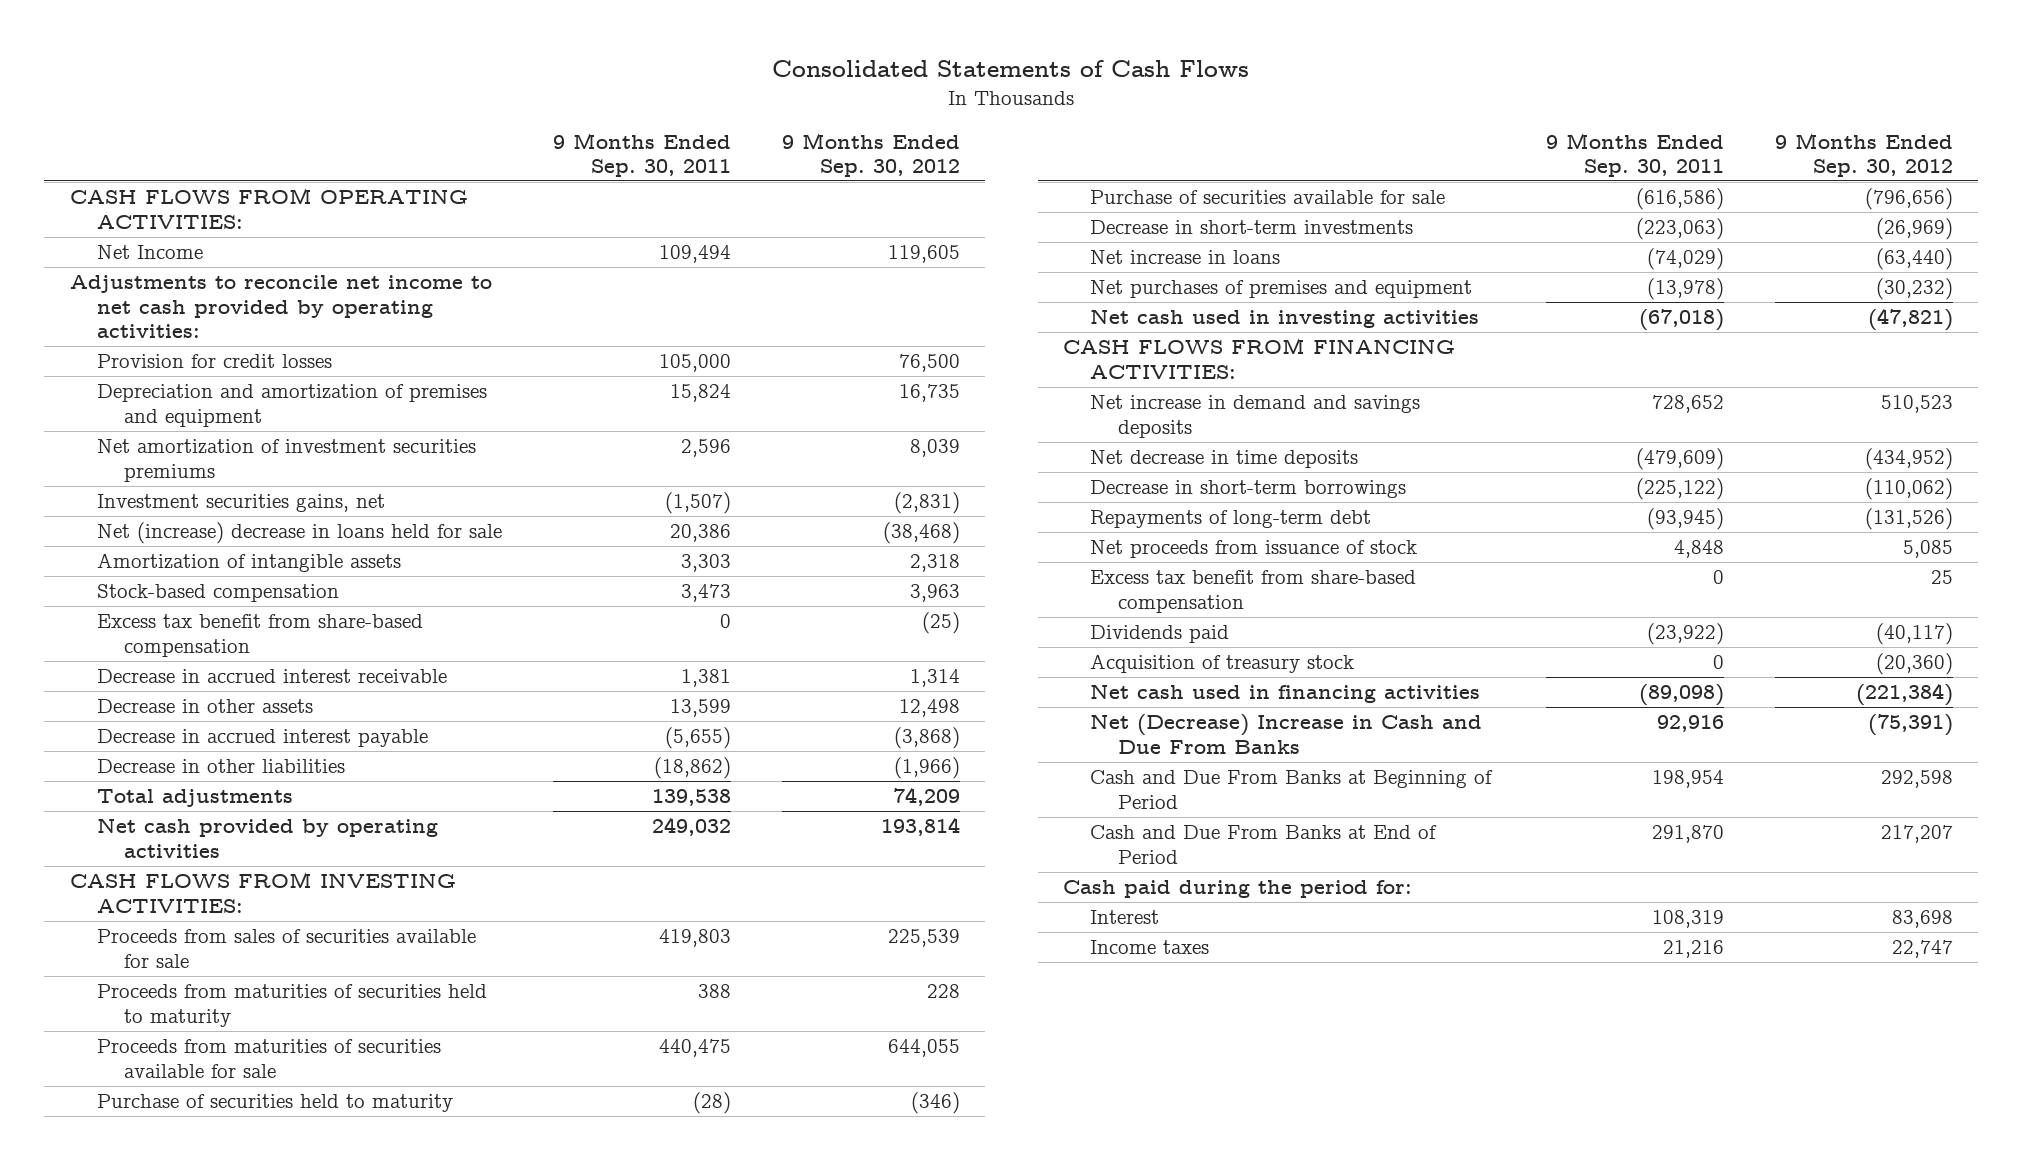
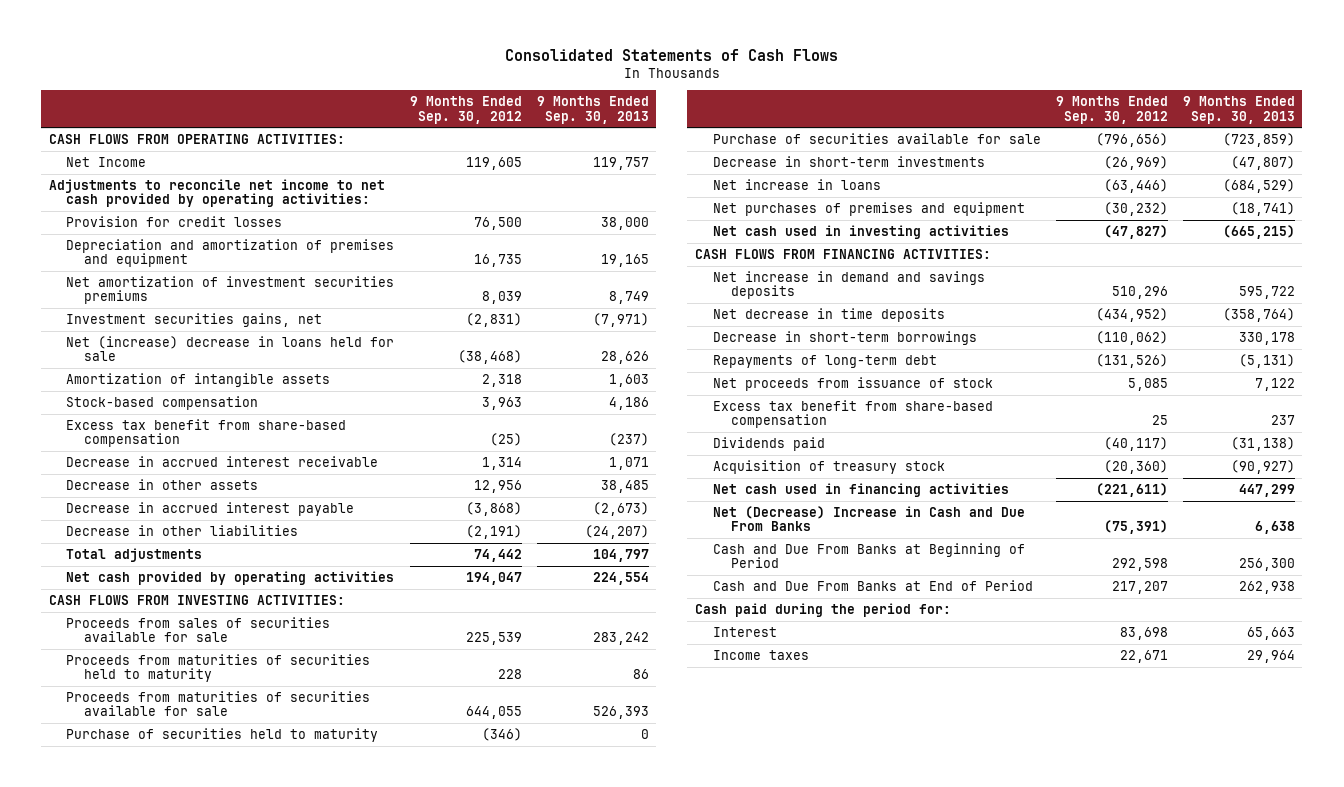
- | 9 Months Ended Sep. 30, 2011 | 9 Months Ended Sep. 30, 2012
+ | 9 Months Ended Sep. 30, 2012 | 9 Months Ended Sep. 30, 2013
- Decrease in other assets | 13,599 | 12,498
+ Decrease in other assets | 12,956 | 38,485
- Decrease in other liabilities | (18,862) | (1,966)
- Total adjustments | 139,538 | 74,209
- Net cash provided by operating activities | 249,032 | 193,814
+ Decrease in other liabilities | (2,191) | (24,207)
+ Total adjustments | 74,442 | 104,797
+ Net cash provided by operating activities | 194,047 | 224,554
- Net increase in loans | (74,029) | (63,440)
+ Net increase in loans | (63,446) | (684,529)
- Net cash used in investing activities | (67,018) | (47,821)
+ Net cash used in investing activities | (47,827) | (665,215)
- Net increase in demand and savings deposits | 728,652 | 510,523
+ Net increase in demand and savings deposits | 510,296 | 595,722
- Net cash used in financing activities | (89,098) | (221,384)
+ Net cash used in financing activities | (221,611) | 447,299
- Income taxes | 21,216 | 22,747
+ Income taxes | 22,671 | 29,964

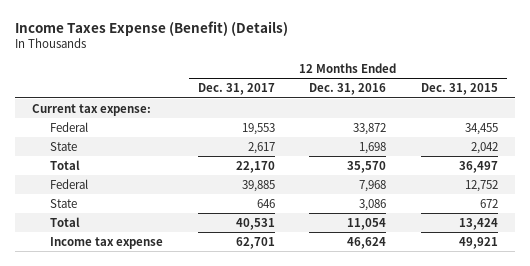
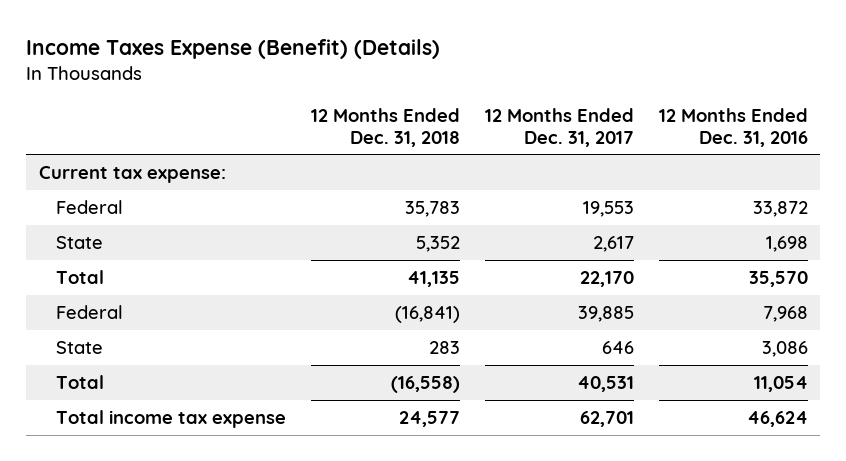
- | 12 Months Ended Dec. 31, 2017 | 12 Months Ended Dec. 31, 2016 | 12 Months Ended Dec. 31, 2015
+ | 12 Months Ended Dec. 31, 2018 | 12 Months Ended Dec. 31, 2017 | 12 Months Ended Dec. 31, 2016
- Income tax expense | 62,701 | 46,624 | 49,921
+ Total income tax expense | 24,577 | 62,701 | 46,624

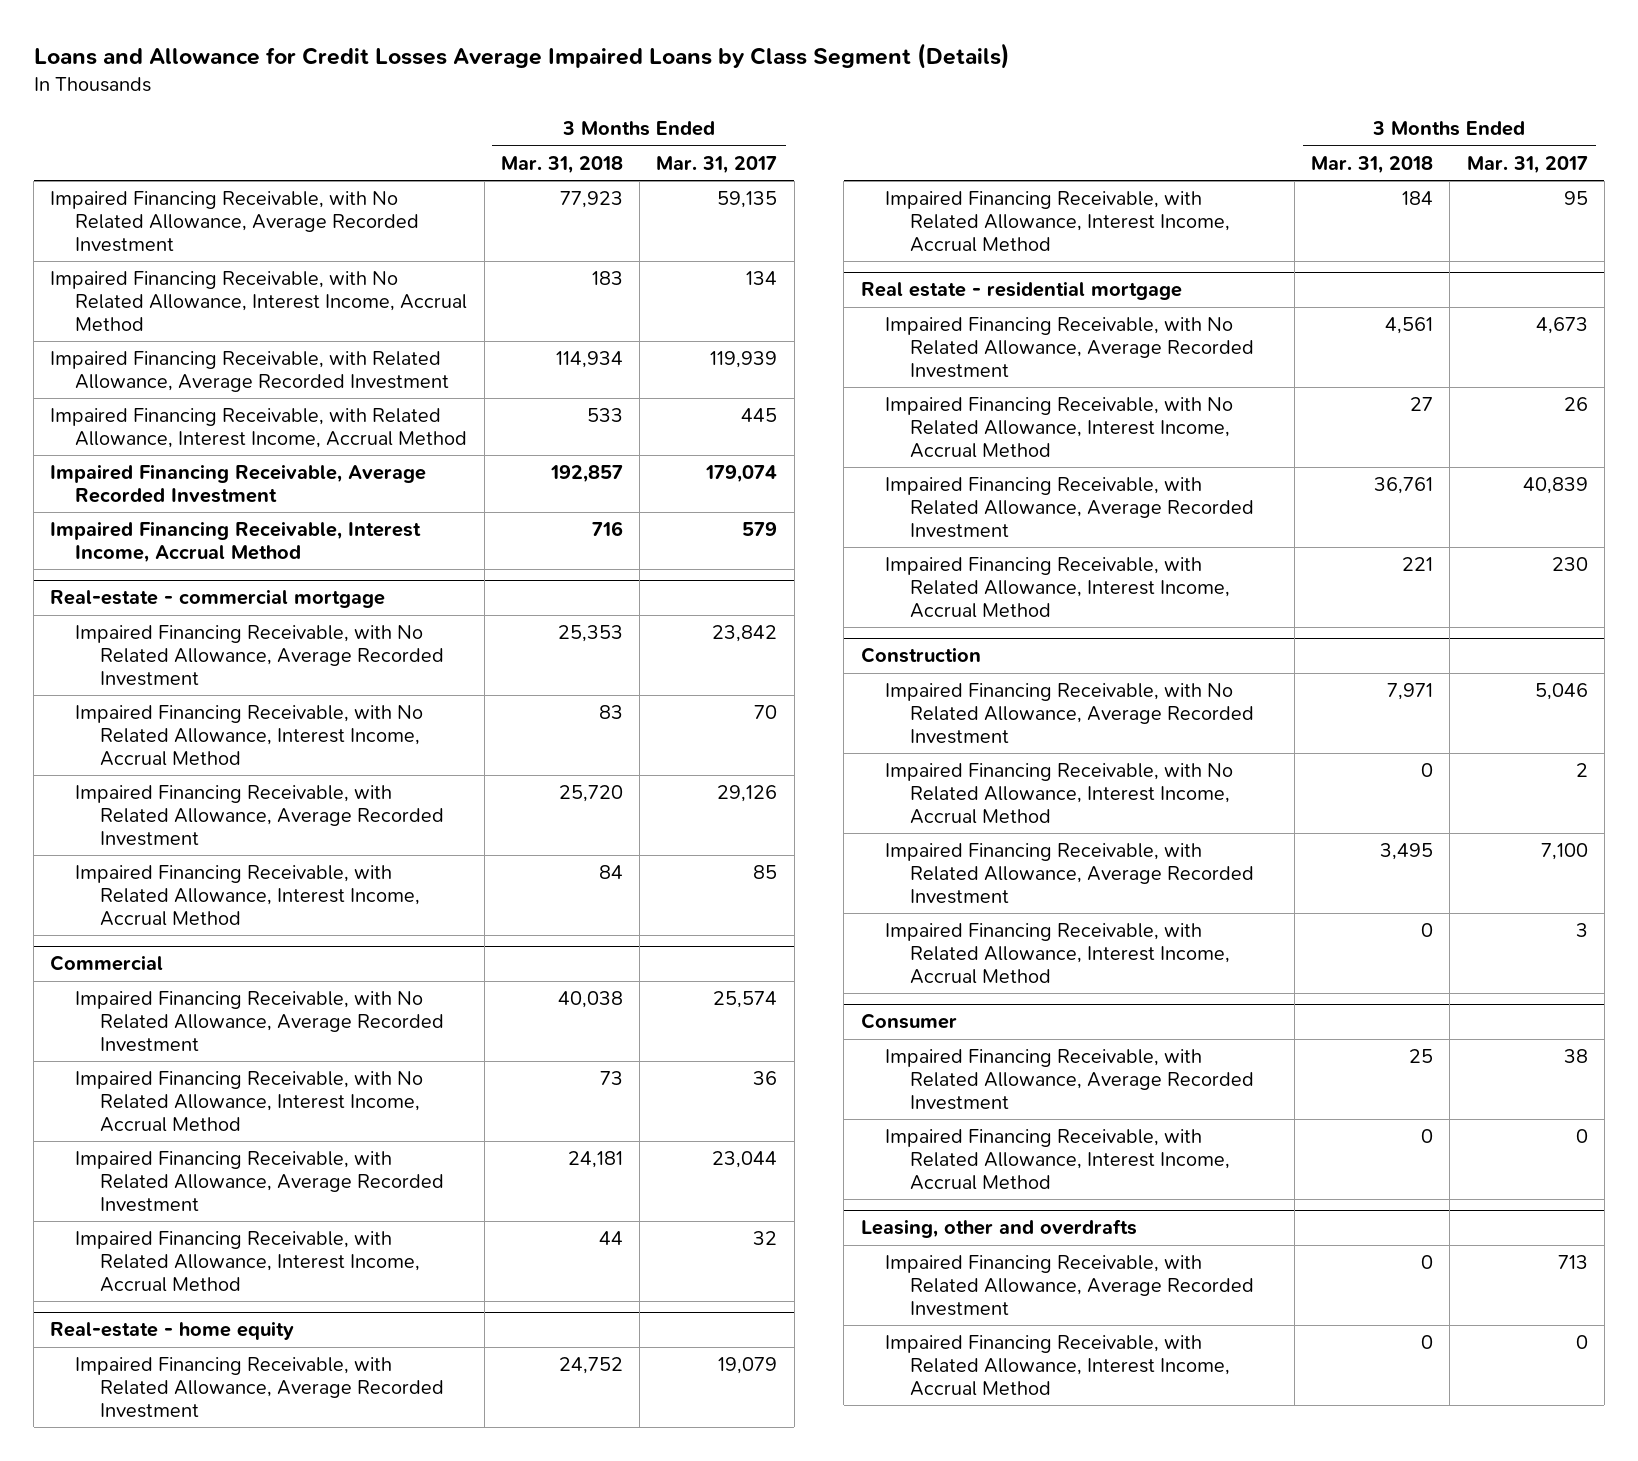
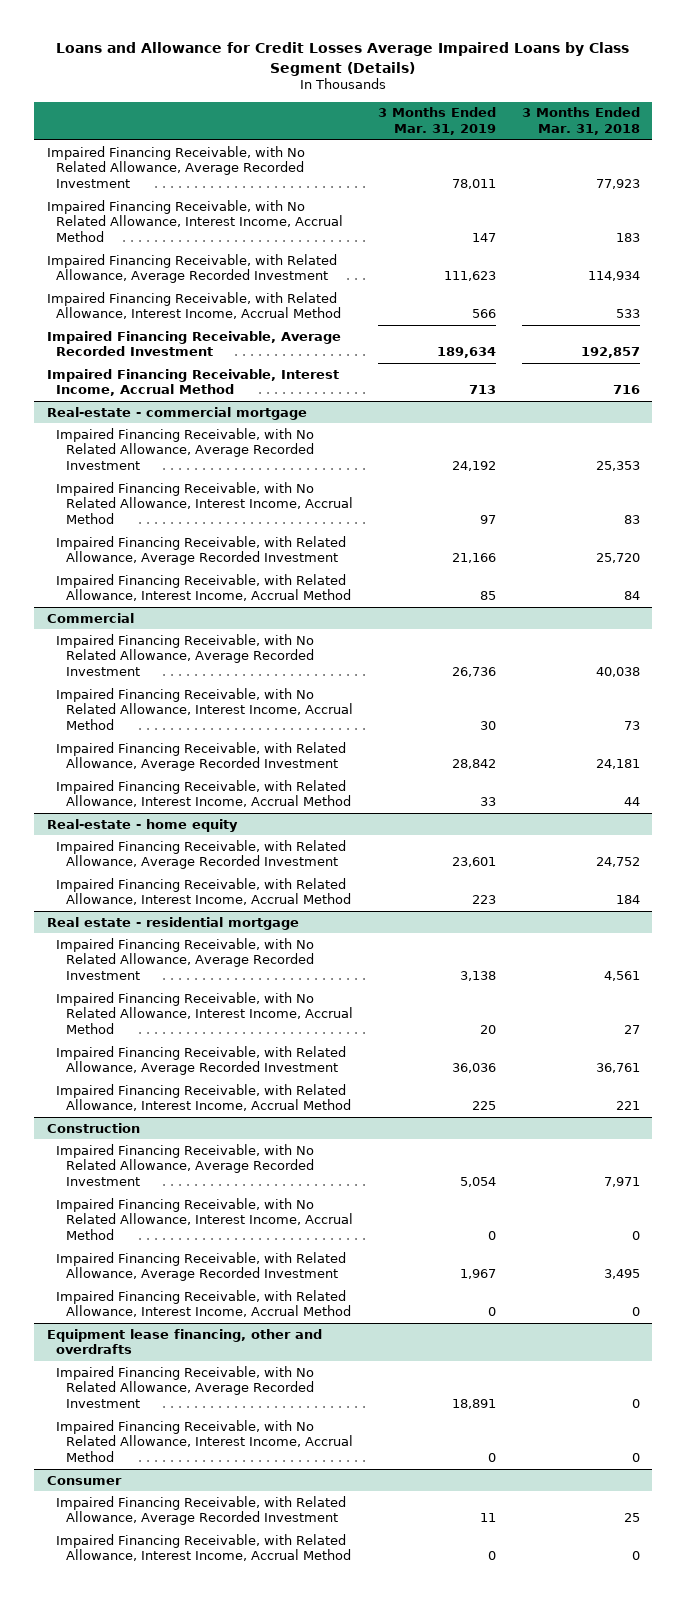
- | 3 Months Ended Mar. 31, 2018 | 3 Months Ended Mar. 31, 2017
+ | 3 Months Ended Mar. 31, 2019 | 3 Months Ended Mar. 31, 2018
+ Equipment lease financing, other and overdrafts
+ Impaired Financing Receivable, with No Related Allowance, Average Recorded Investment | 18,891 | 0
+ Impaired Financing Receivable, with No Related Allowance, Interest Income, Accrual Method | 0 | 0
- Leasing, other and overdrafts
- Impaired Financing Receivable, with Related Allowance, Average Recorded Investment | 0 | 713
- Impaired Financing Receivable, with Related Allowance, Interest Income, Accrual Method | 0 | 0

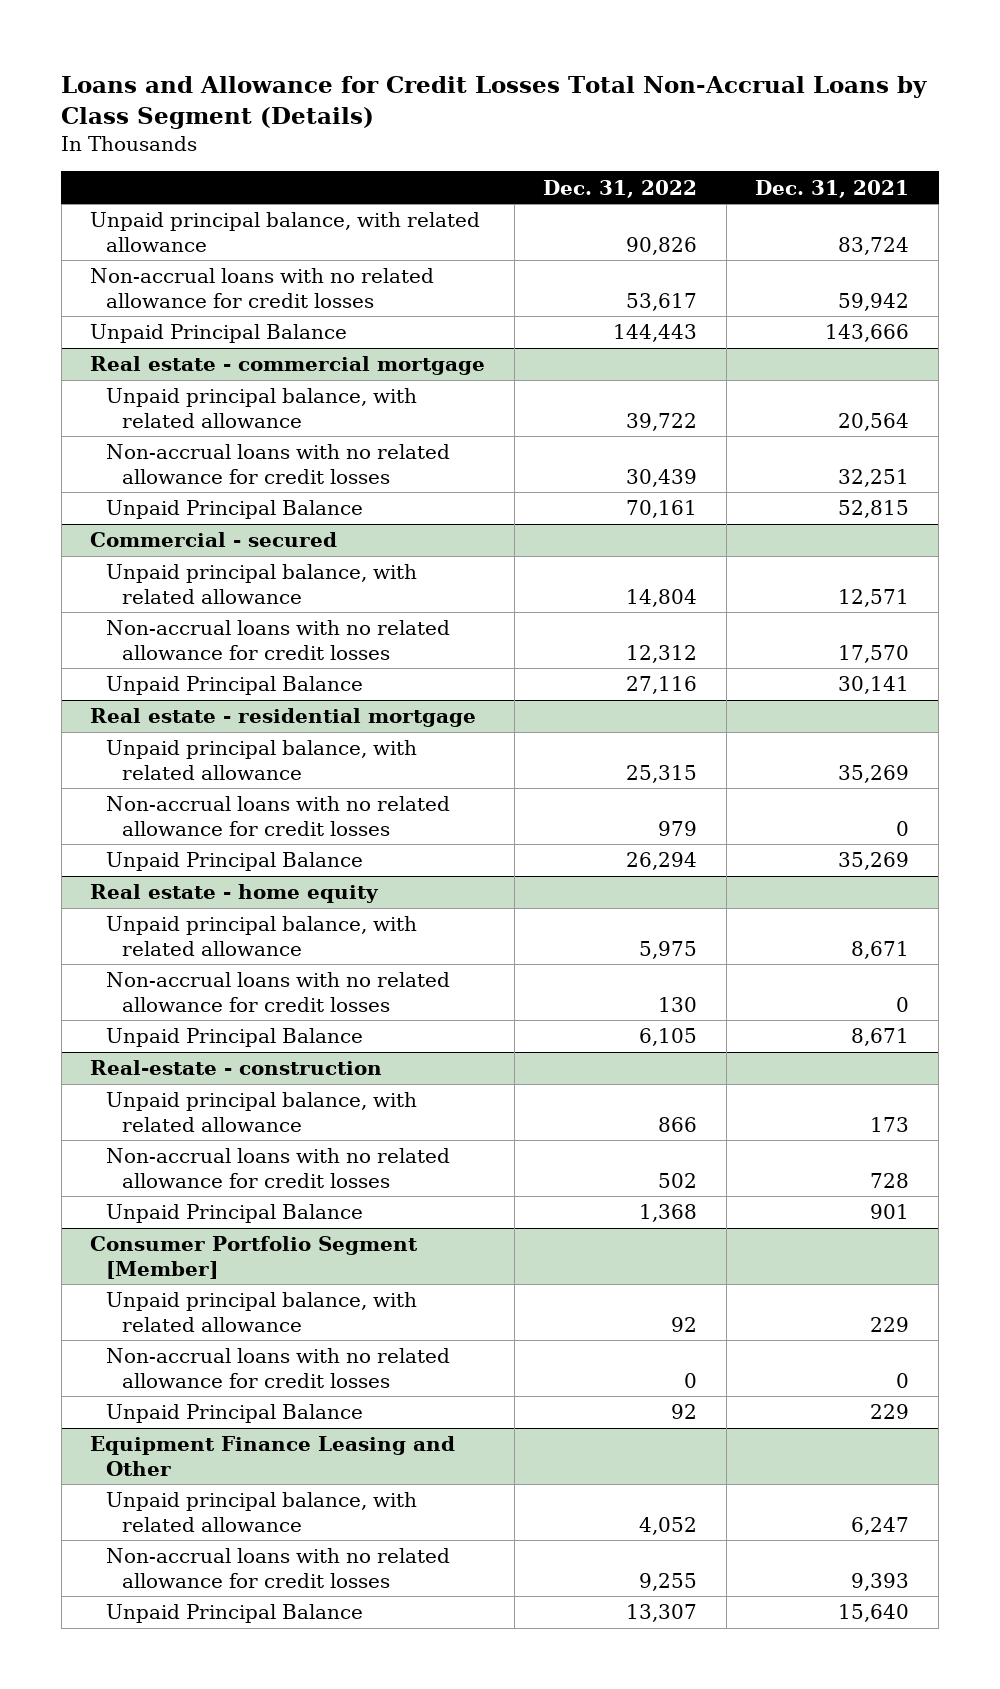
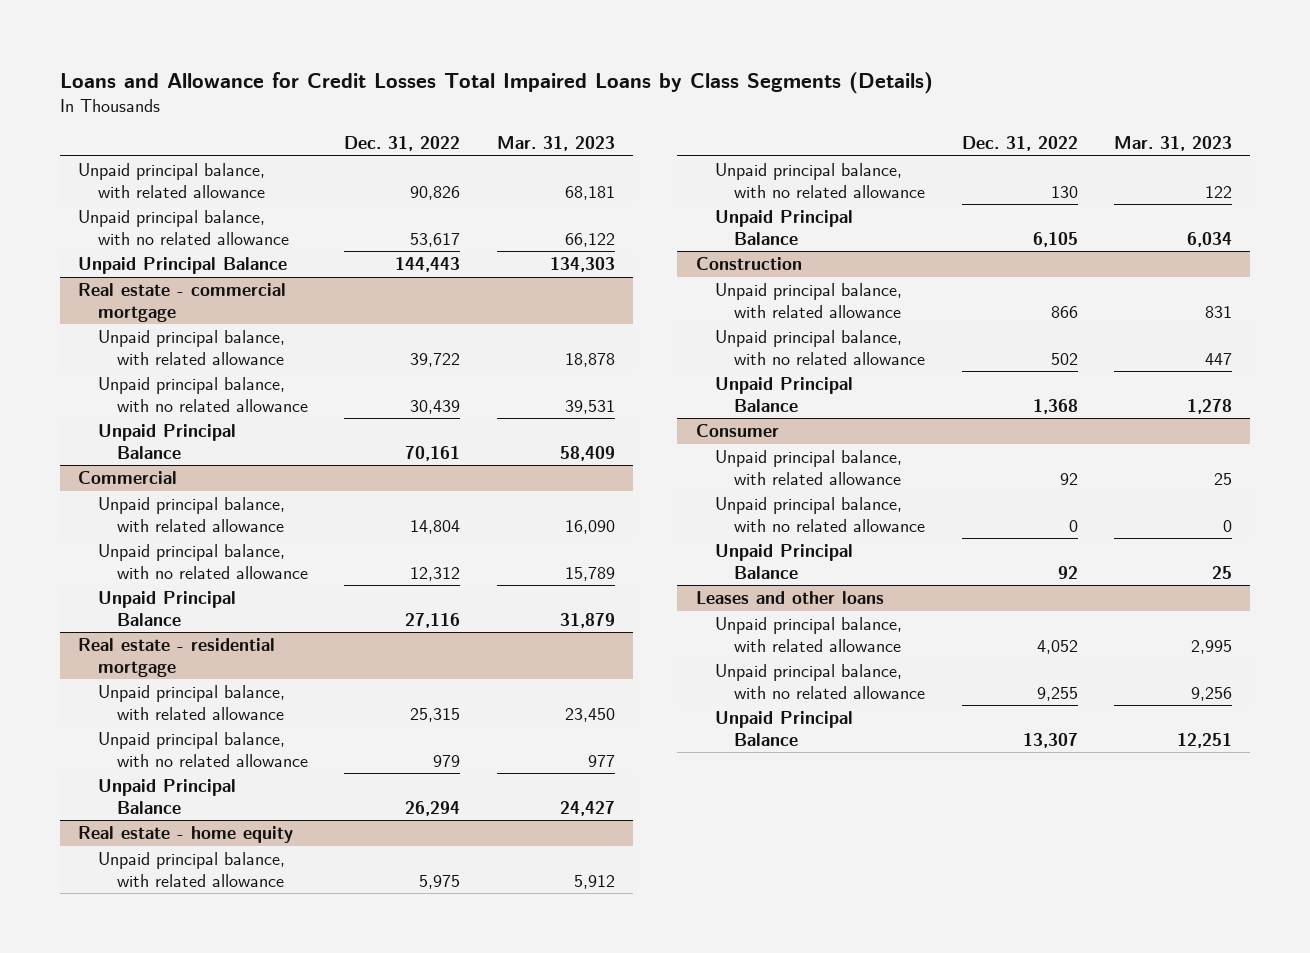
- Loans and Allowance for Credit Losses Total Non-Accrual Loans by Class Segment (Details)
+ Loans and Allowance for Credit Losses Total Impaired Loans by Class Segments (Details)
- | Dec. 31, 2022 | Dec. 31, 2021
+ | Dec. 31, 2022 | Mar. 31, 2023
- Non-accrual loans with no related allowance for credit losses | 53,617 | 59,942
+ Unpaid principal balance, with no related allowance | 53,617 | 66,122
@ Real estate - commercial mortgage
- Non-accrual loans with no related allowance for credit losses | 30,439 | 32,251
+ Unpaid principal balance, with no related allowance | 30,439 | 39,531
- Commercial - secured
+ Commercial
- Non-accrual loans with no related allowance for credit losses | 12,312 | 17,570
+ Unpaid principal balance, with no related allowance | 12,312 | 15,789
@ Real estate - residential mortgage
- Non-accrual loans with no related allowance for credit losses | 979 | 0
+ Unpaid principal balance, with no related allowance | 979 | 977
@ Real estate - home equity
- Non-accrual loans with no related allowance for credit losses | 130 | 0
+ Unpaid principal balance, with no related allowance | 130 | 122
- Real-estate - construction
+ Construction
- Non-accrual loans with no related allowance for credit losses | 502 | 728
+ Unpaid principal balance, with no related allowance | 502 | 447
- Consumer Portfolio Segment [Member]
+ Consumer
- Non-accrual loans with no related allowance for credit losses | 0 | 0
+ Unpaid principal balance, with no related allowance | 0 | 0
- Equipment Finance Leasing and Other
+ Leases and other loans
- Non-accrual loans with no related allowance for credit losses | 9,255 | 9,393
+ Unpaid principal balance, with no related allowance | 9,255 | 9,256

